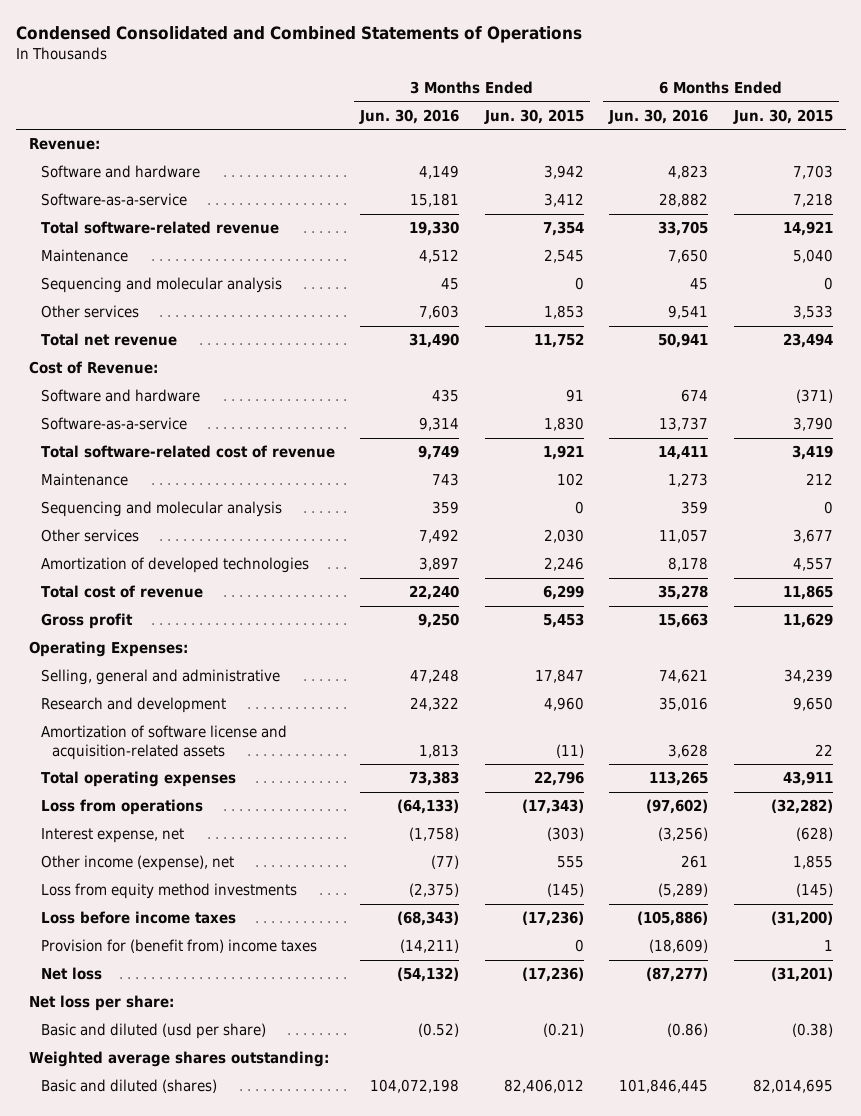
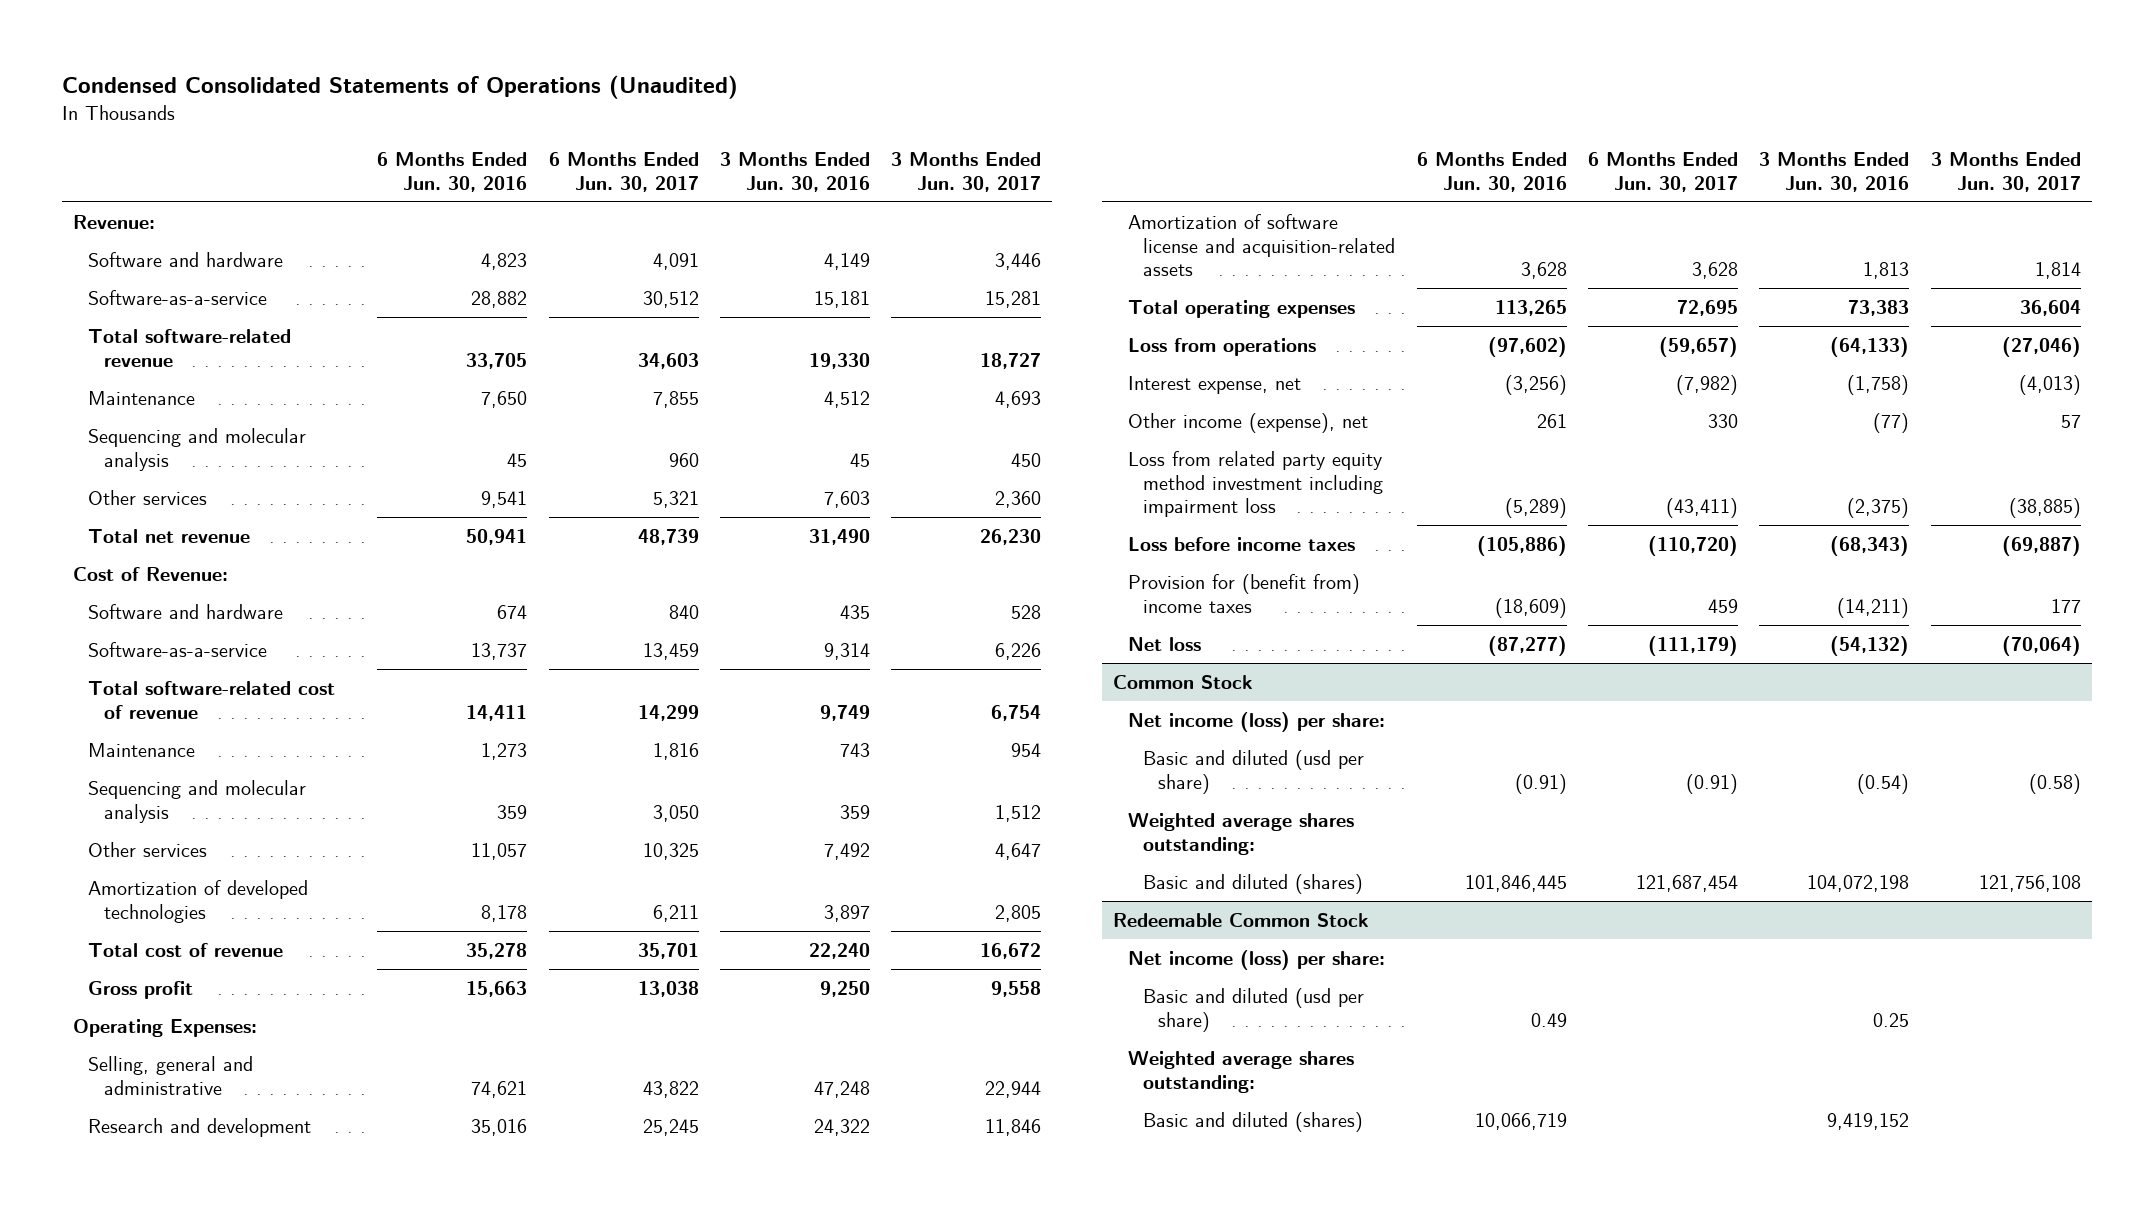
- Condensed Consolidated and Combined Statements of Operations
+ Condensed Consolidated Statements of Operations (Unaudited)
- | 3 Months Ended Jun. 30, 2016 | 3 Months Ended Jun. 30, 2015 | 6 Months Ended Jun. 30, 2016 | 6 Months Ended Jun. 30, 2015
+ | 6 Months Ended Jun. 30, 2016 | 6 Months Ended Jun. 30, 2017 | 3 Months Ended Jun. 30, 2016 | 3 Months Ended Jun. 30, 2017
- Loss from equity method investments | (2,375) | (145) | (5,289) | (145)
+ Loss from related party equity method investment including impairment loss | (5,289) | (43,411) | (2,375) | (38,885)
- Net loss per share:
- Basic and diluted (usd per share) | (0.52) | (0.21) | (0.86) | (0.38)
+ Common Stock
+ Net income (loss) per share:
+ Basic and diluted (usd per share) | (0.91) | (0.91) | (0.54) | (0.58)
+ Redeemable Common Stock
+ Net income (loss) per share:
+ Basic and diluted (usd per share) | 0.49 | | 0.25 |
+ Weighted average shares outstanding:
+ Basic and diluted (shares) | 10,066,719 | | 9,419,152 |

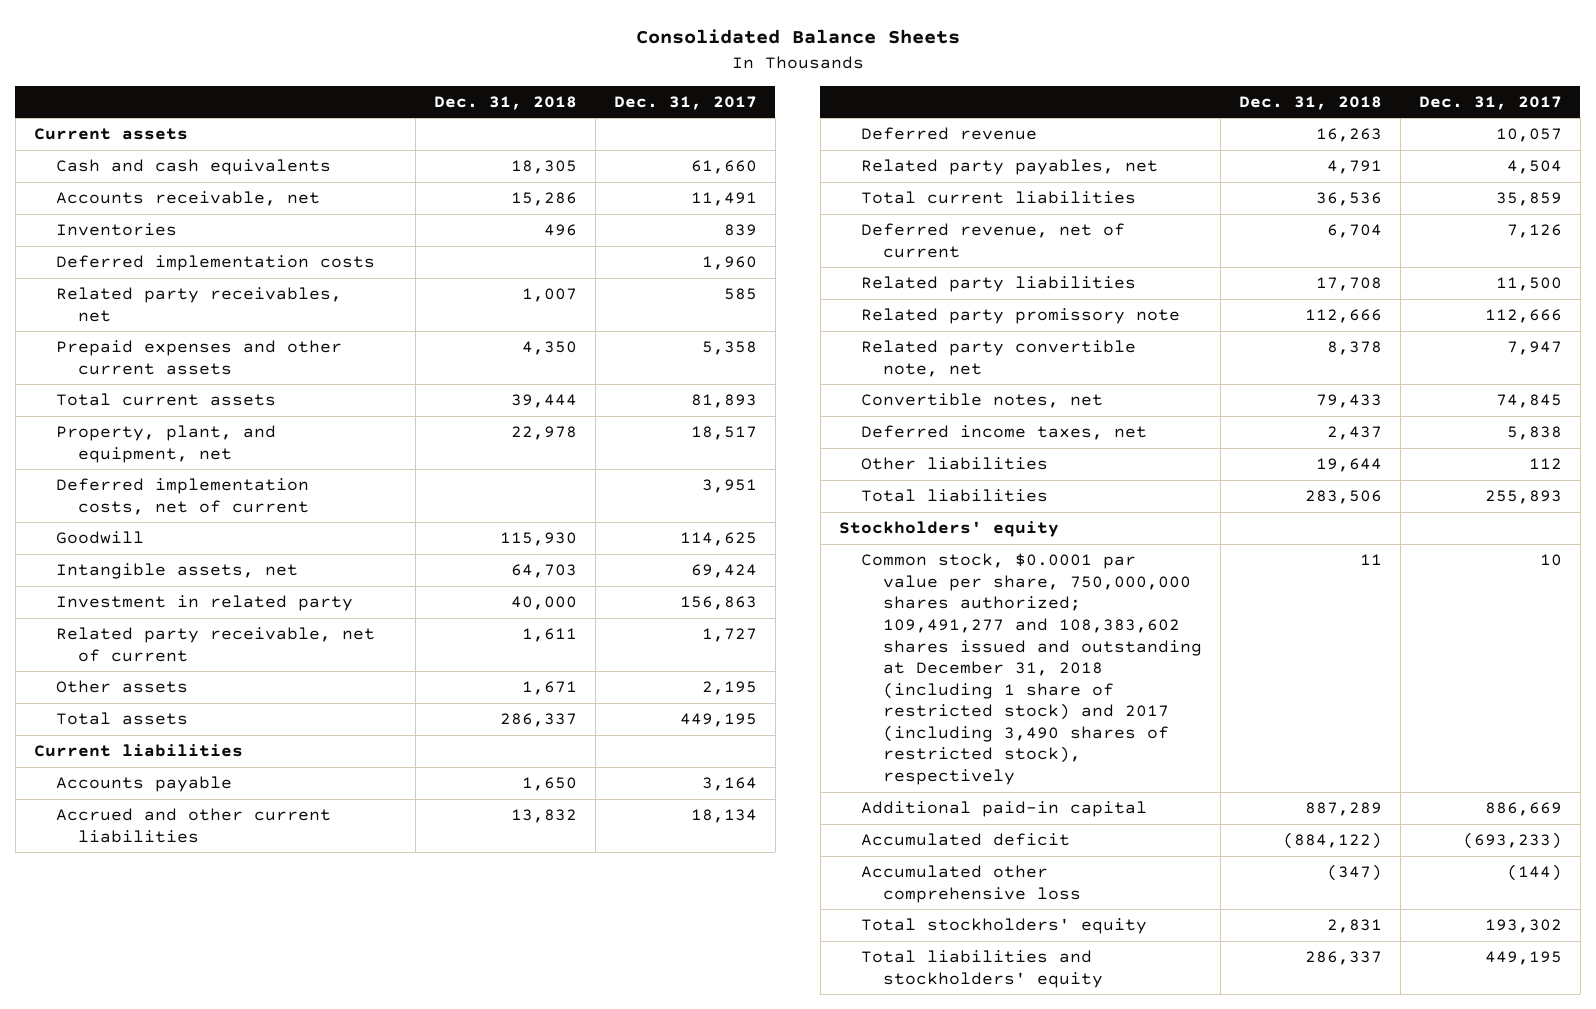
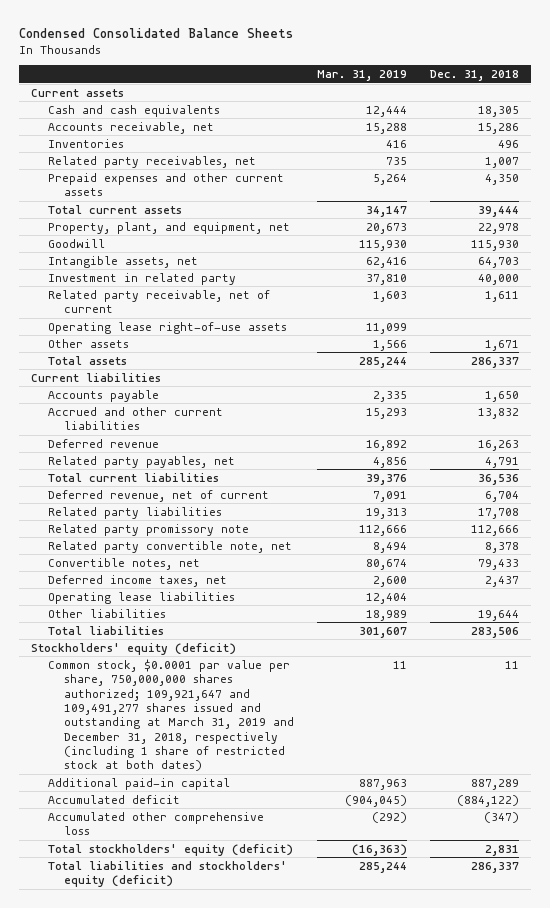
- Consolidated Balance Sheets
+ Condensed Consolidated Balance Sheets
- | Dec. 31, 2018 | Dec. 31, 2017
+ | Mar. 31, 2019 | Dec. 31, 2018
- Deferred implementation costs | | 1,960
- Deferred implementation costs, net of current | | 3,951
+ Operating lease right-of-use assets | 11,099 |
+ Operating lease liabilities | 12,404 |
- Stockholders' equity
- Common stock, $0.0001 par value per share, 750,000,000 shares authorized; 109,491,277 and 108,383,602 shares issued and outstanding at December 31, 2018 (including 1 share of restricted stock) and 2017 (including 3,490 shares of restricted stock), respectively | 11 | 10
+ Stockholders' equity (deficit)
+ Common stock, $0.0001 par value per share, 750,000,000 shares authorized; 109,921,647 and 109,491,277 shares issued and outstanding at March 31, 2019 and December 31, 2018, respectively (including 1 share of restricted stock at both dates) | 11 | 11
- Total stockholders' equity | 2,831 | 193,302
- Total liabilities and stockholders' equity | 286,337 | 449,195
+ Total stockholders' equity (deficit) | (16,363) | 2,831
+ Total liabilities and stockholders' equity (deficit) | 285,244 | 286,337

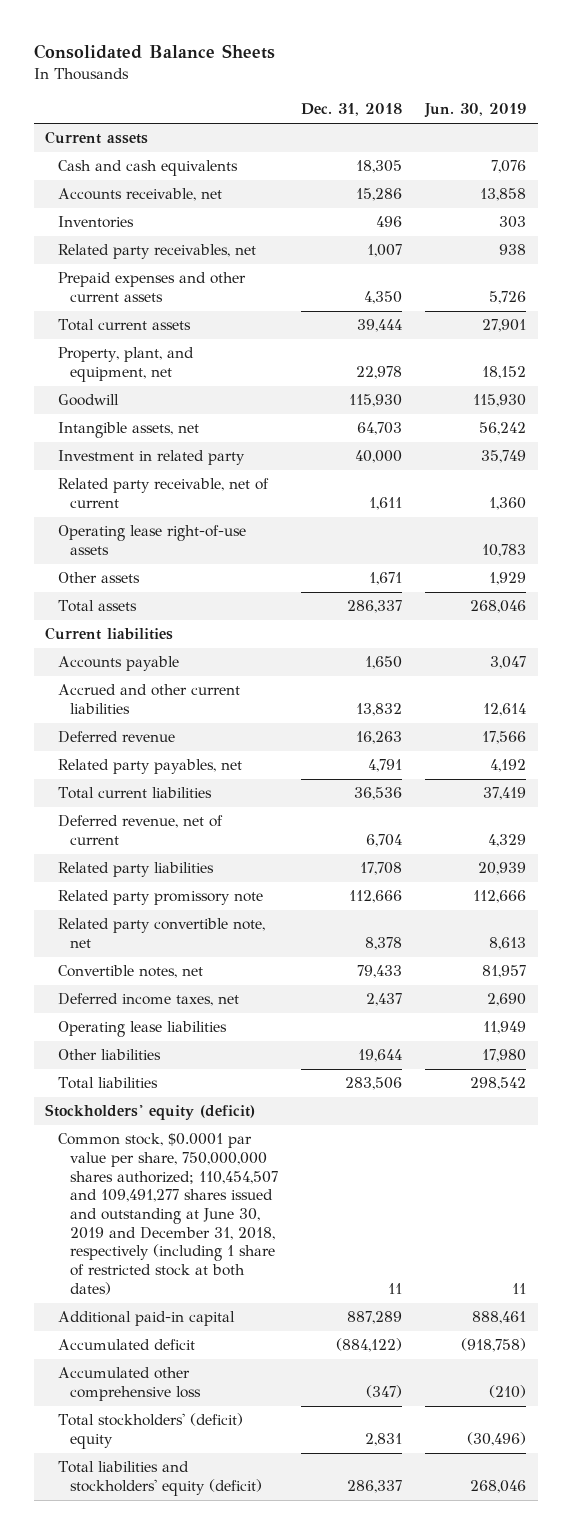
- Condensed Consolidated Balance Sheets
+ Consolidated Balance Sheets
- | Mar. 31, 2019 | Dec. 31, 2018
+ | Dec. 31, 2018 | Jun. 30, 2019
- Common stock, $0.0001 par value per share, 750,000,000 shares authorized; 109,921,647 and 109,491,277 shares issued and outstanding at March 31, 2019 and December 31, 2018, respectively (including 1 share of restricted stock at both dates) | 11 | 11
+ Common stock, $0.0001 par value per share, 750,000,000 shares authorized; 110,454,507 and 109,491,277 shares issued and outstanding at June 30, 2019 and December 31, 2018, respectively (including 1 share of restricted stock at both dates) | 11 | 11
- Total stockholders' equity (deficit) | (16,363) | 2,831
+ Total stockholders' (deficit) equity | 2,831 | (30,496)

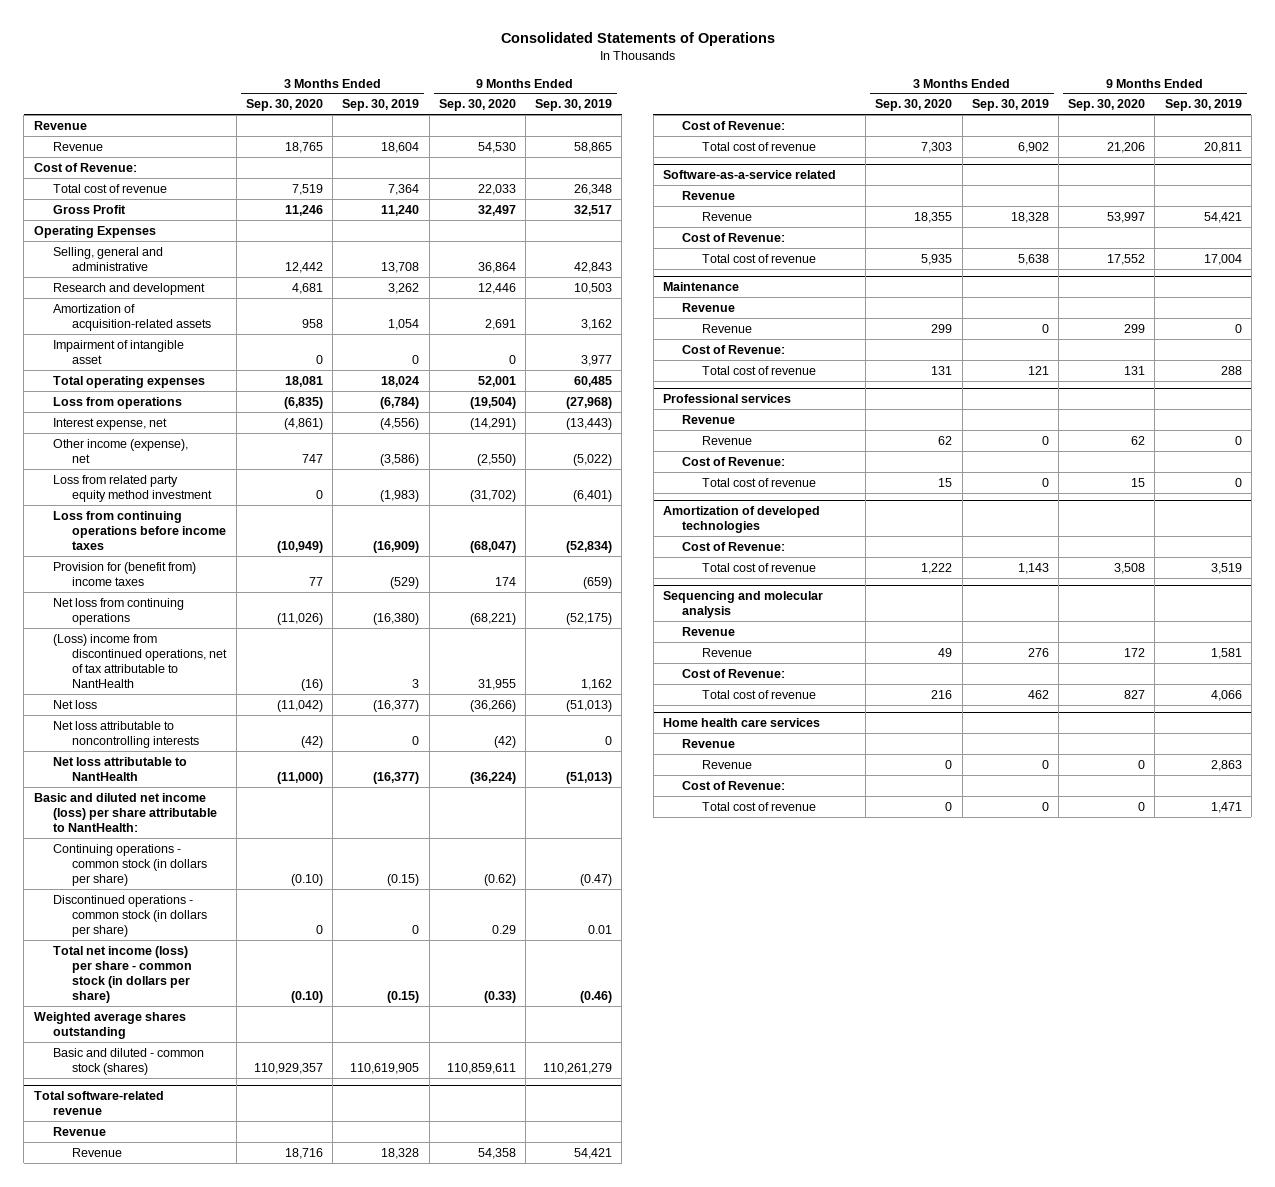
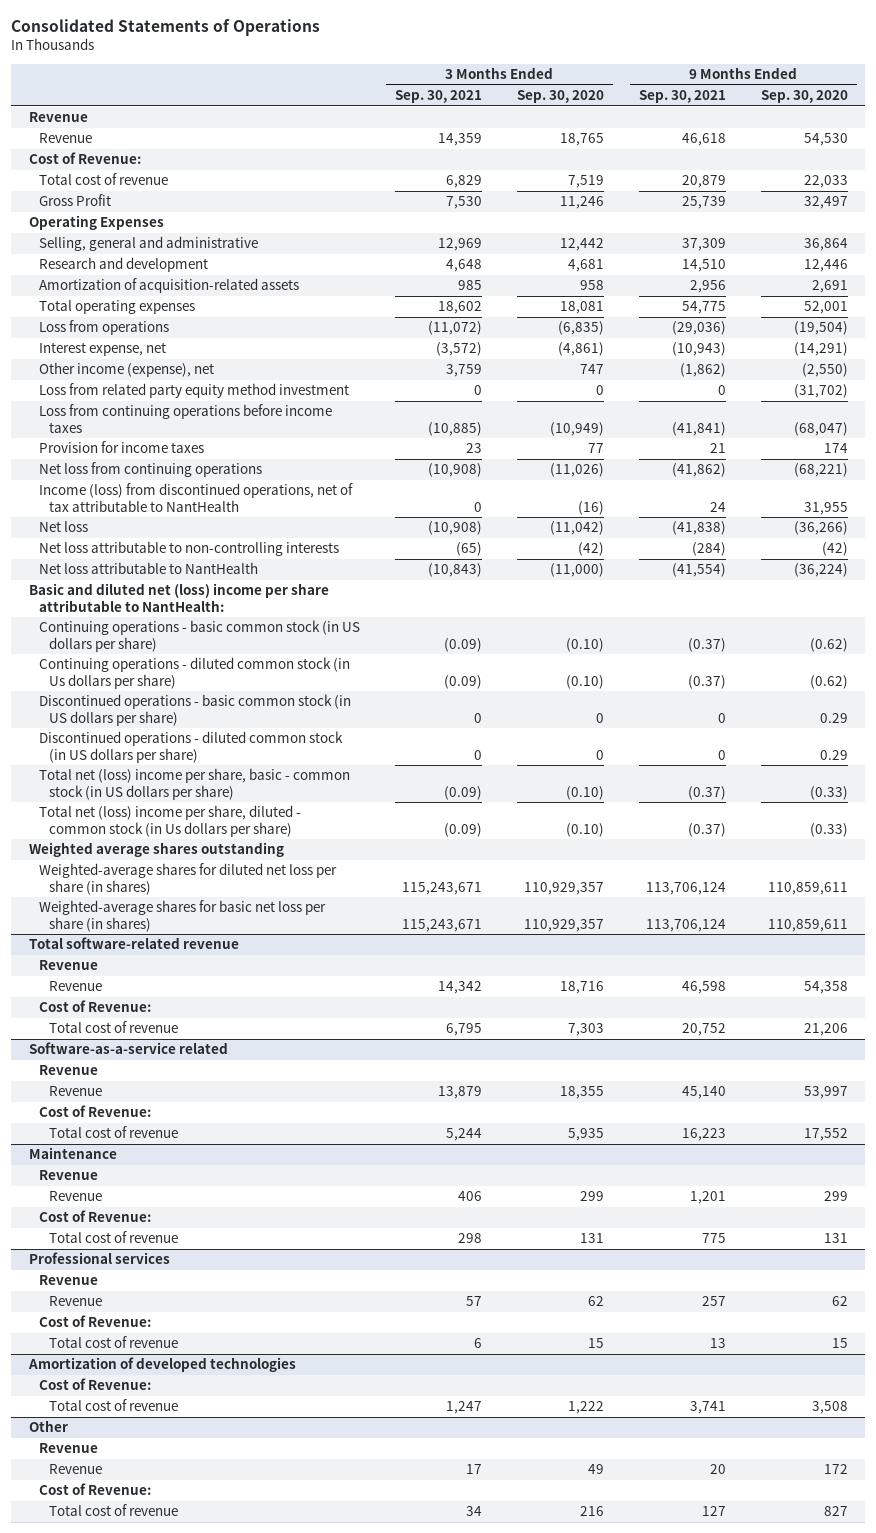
- | 3 Months Ended Sep. 30, 2020 | 3 Months Ended Sep. 30, 2019 | 9 Months Ended Sep. 30, 2020 | 9 Months Ended Sep. 30, 2019
+ | 3 Months Ended Sep. 30, 2021 | 3 Months Ended Sep. 30, 2020 | 9 Months Ended Sep. 30, 2021 | 9 Months Ended Sep. 30, 2020
- Impairment of intangible asset | 0 | 0 | 0 | 3,977
- Provision for (benefit from) income taxes | 77 | (529) | 174 | (659)
+ Provision for income taxes | 23 | 77 | 21 | 174
- (Loss) income from discontinued operations, net of tax attributable to NantHealth | (16) | 3 | 31,955 | 1,162
+ Income (loss) from discontinued operations, net of tax attributable to NantHealth | 0 | (16) | 24 | 31,955
- Net loss attributable to noncontrolling interests | (42) | 0 | (42) | 0
+ Net loss attributable to non-controlling interests | (65) | (42) | (284) | (42)
- Basic and diluted net income (loss) per share attributable to NantHealth:
- Continuing operations - common stock (in dollars per share) | (0.10) | (0.15) | (0.62) | (0.47)
- Discontinued operations - common stock (in dollars per share) | 0 | 0 | 0.29 | 0.01
- Total net income (loss) per share - common stock (in dollars per share) | (0.10) | (0.15) | (0.33) | (0.46)
+ Basic and diluted net (loss) income per share attributable to NantHealth:
+ Continuing operations - basic common stock (in US dollars per share) | (0.09) | (0.10) | (0.37) | (0.62)
+ Continuing operations - diluted common stock (in Us dollars per share) | (0.09) | (0.10) | (0.37) | (0.62)
+ Discontinued operations - basic common stock (in US dollars per share) | 0 | 0 | 0 | 0.29
+ Discontinued operations - diluted common stock (in US dollars per share) | 0 | 0 | 0 | 0.29
+ Total net (loss) income per share, basic - common stock (in US dollars per share) | (0.09) | (0.10) | (0.37) | (0.33)
+ Total net (loss) income per share, diluted - common stock (in Us dollars per share) | (0.09) | (0.10) | (0.37) | (0.33)
- Basic and diluted - common stock (shares) | 110,929,357 | 110,619,905 | 110,859,611 | 110,261,279
+ Weighted-average shares for diluted net loss per share (in shares) | 115,243,671 | 110,929,357 | 113,706,124 | 110,859,611
+ Weighted-average shares for basic net loss per share (in shares) | 115,243,671 | 110,929,357 | 113,706,124 | 110,859,611
- Sequencing and molecular analysis
+ Other
- Home health care services
- Revenue
- Revenue | 0 | 0 | 0 | 2,863
- Cost of Revenue:
- Total cost of revenue | 0 | 0 | 0 | 1,471

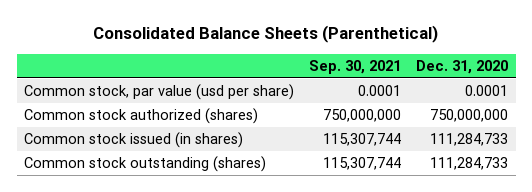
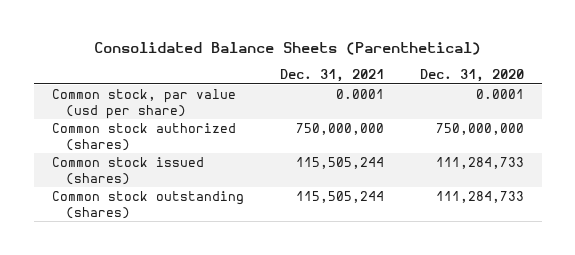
- | Sep. 30, 2021 | Dec. 31, 2020
+ | Dec. 31, 2021 | Dec. 31, 2020
- Common stock issued (in shares) | 115,307,744 | 111,284,733
+ Common stock issued (shares) | 115,505,244 | 111,284,733

